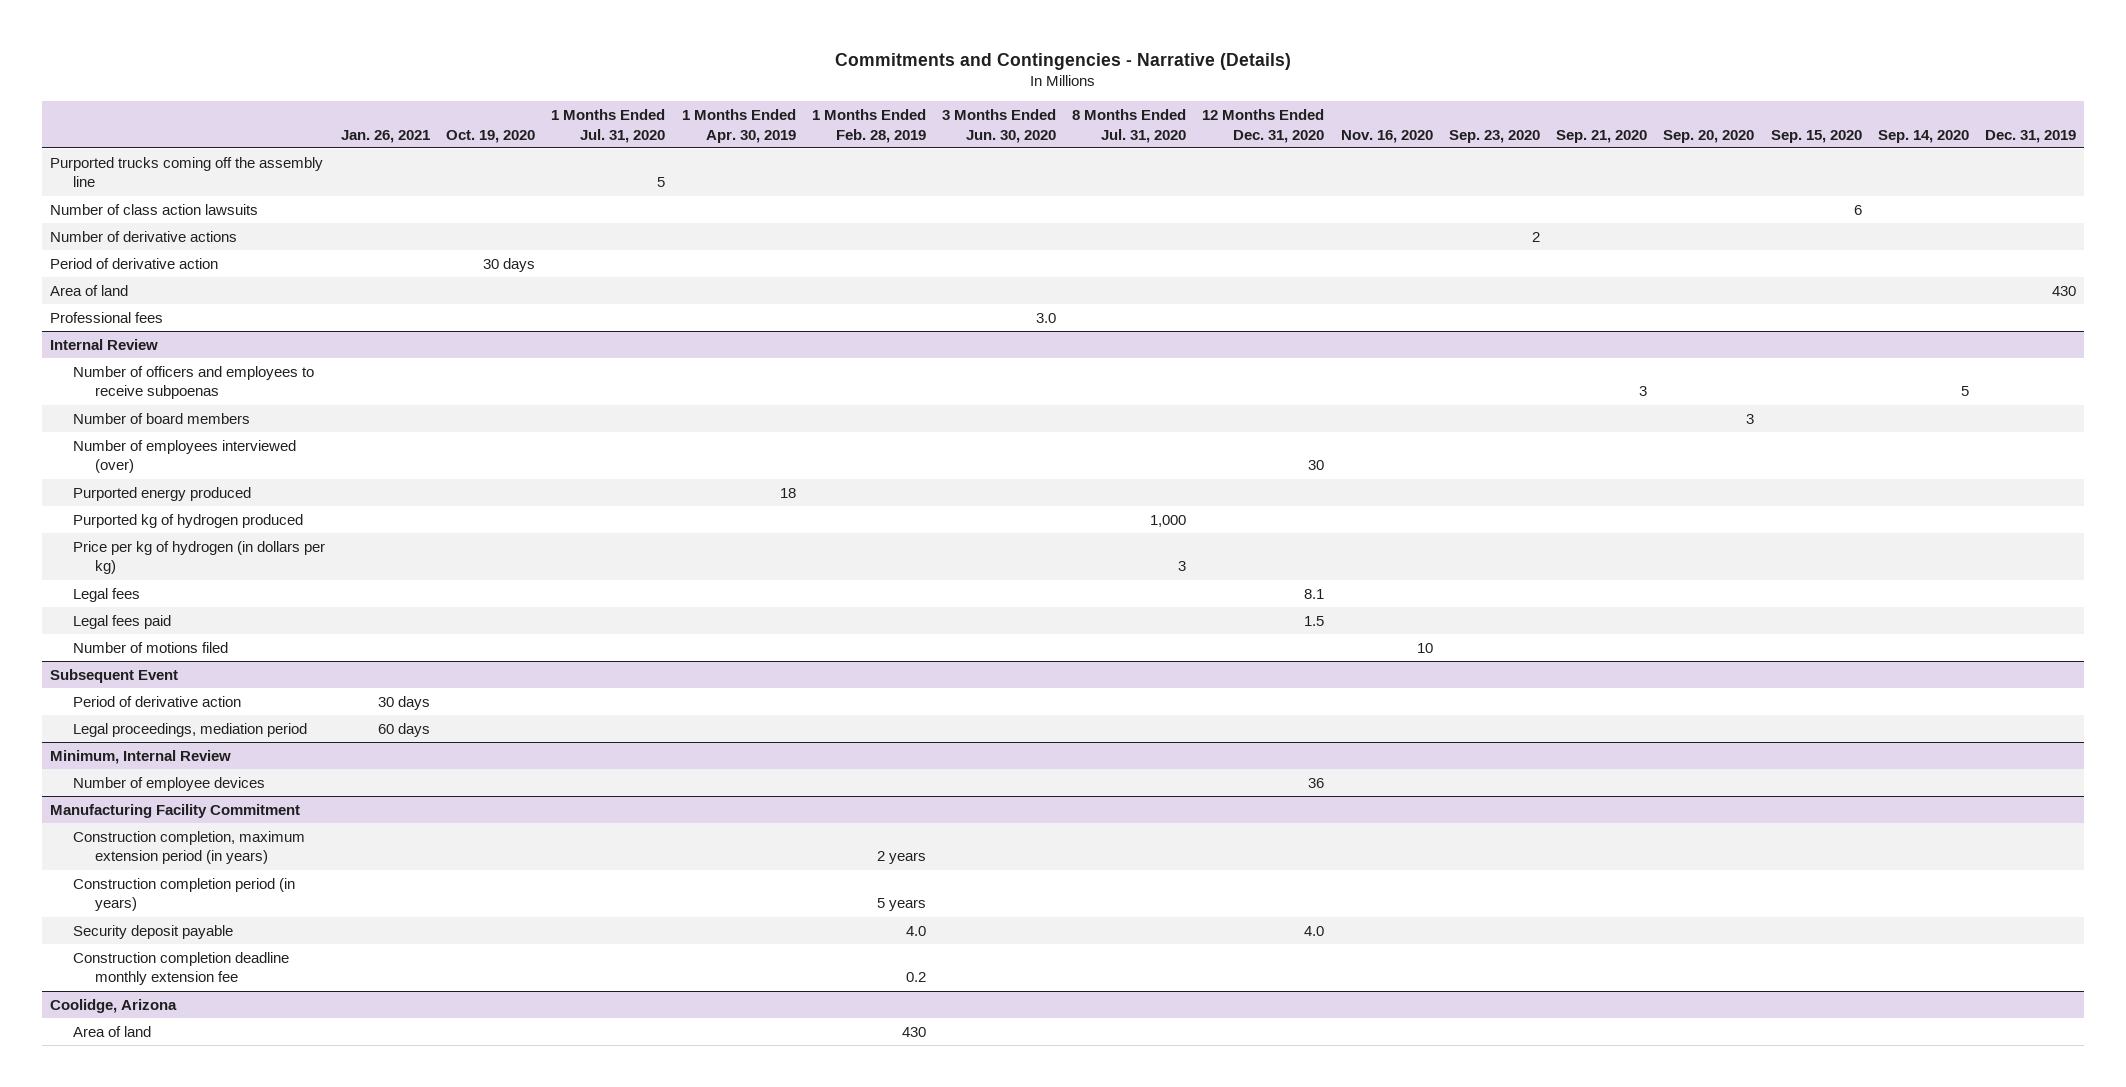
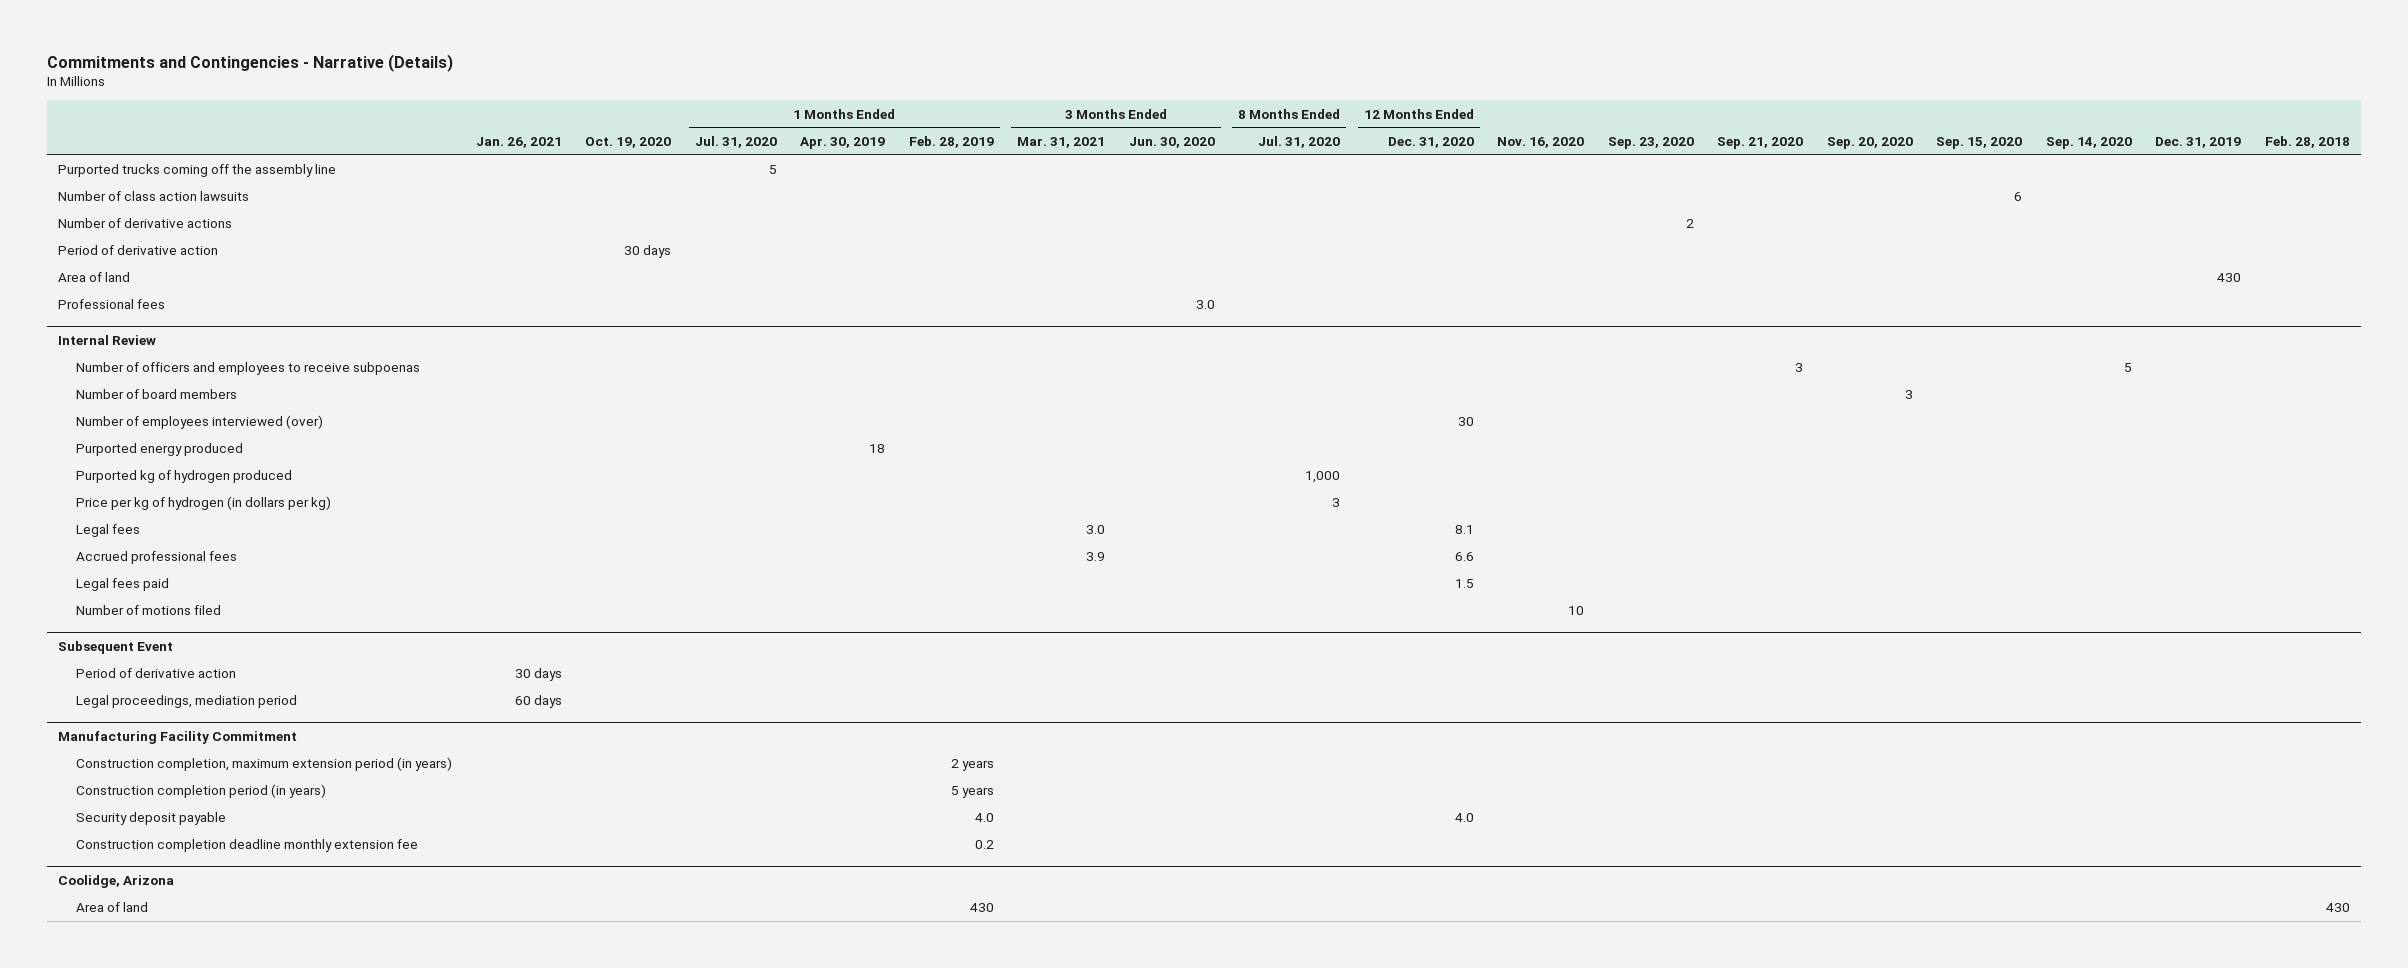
- | Jan. 26, 2021 | Oct. 19, 2020 | 1 Months Ended Jul. 31, 2020 | 1 Months Ended Apr. 30, 2019 | 1 Months Ended Feb. 28, 2019 | 3 Months Ended Jun. 30, 2020 | 8 Months Ended Jul. 31, 2020 | 12 Months Ended Dec. 31, 2020 | Nov. 16, 2020 | Sep. 23, 2020 | Sep. 21, 2020 | Sep. 20, 2020 | Sep. 15, 2020 | Sep. 14, 2020 | Dec. 31, 2019
+ | Jan. 26, 2021 | Oct. 19, 2020 | 1 Months Ended Jul. 31, 2020 | 1 Months Ended Apr. 30, 2019 | 1 Months Ended Feb. 28, 2019 | 3 Months Ended Mar. 31, 2021 | 3 Months Ended Jun. 30, 2020 | 8 Months Ended Jul. 31, 2020 | 12 Months Ended Dec. 31, 2020 | Nov. 16, 2020 | Sep. 23, 2020 | Sep. 21, 2020 | Sep. 20, 2020 | Sep. 15, 2020 | Sep. 14, 2020 | Dec. 31, 2019 | Feb. 28, 2018
@ Internal Review
+ Accrued professional fees | | | | | | 3.9 | | | 6.6 | | | | | | | |
- Minimum, Internal Review
- Number of employee devices | | | | | | | | 36 | | | | | | |

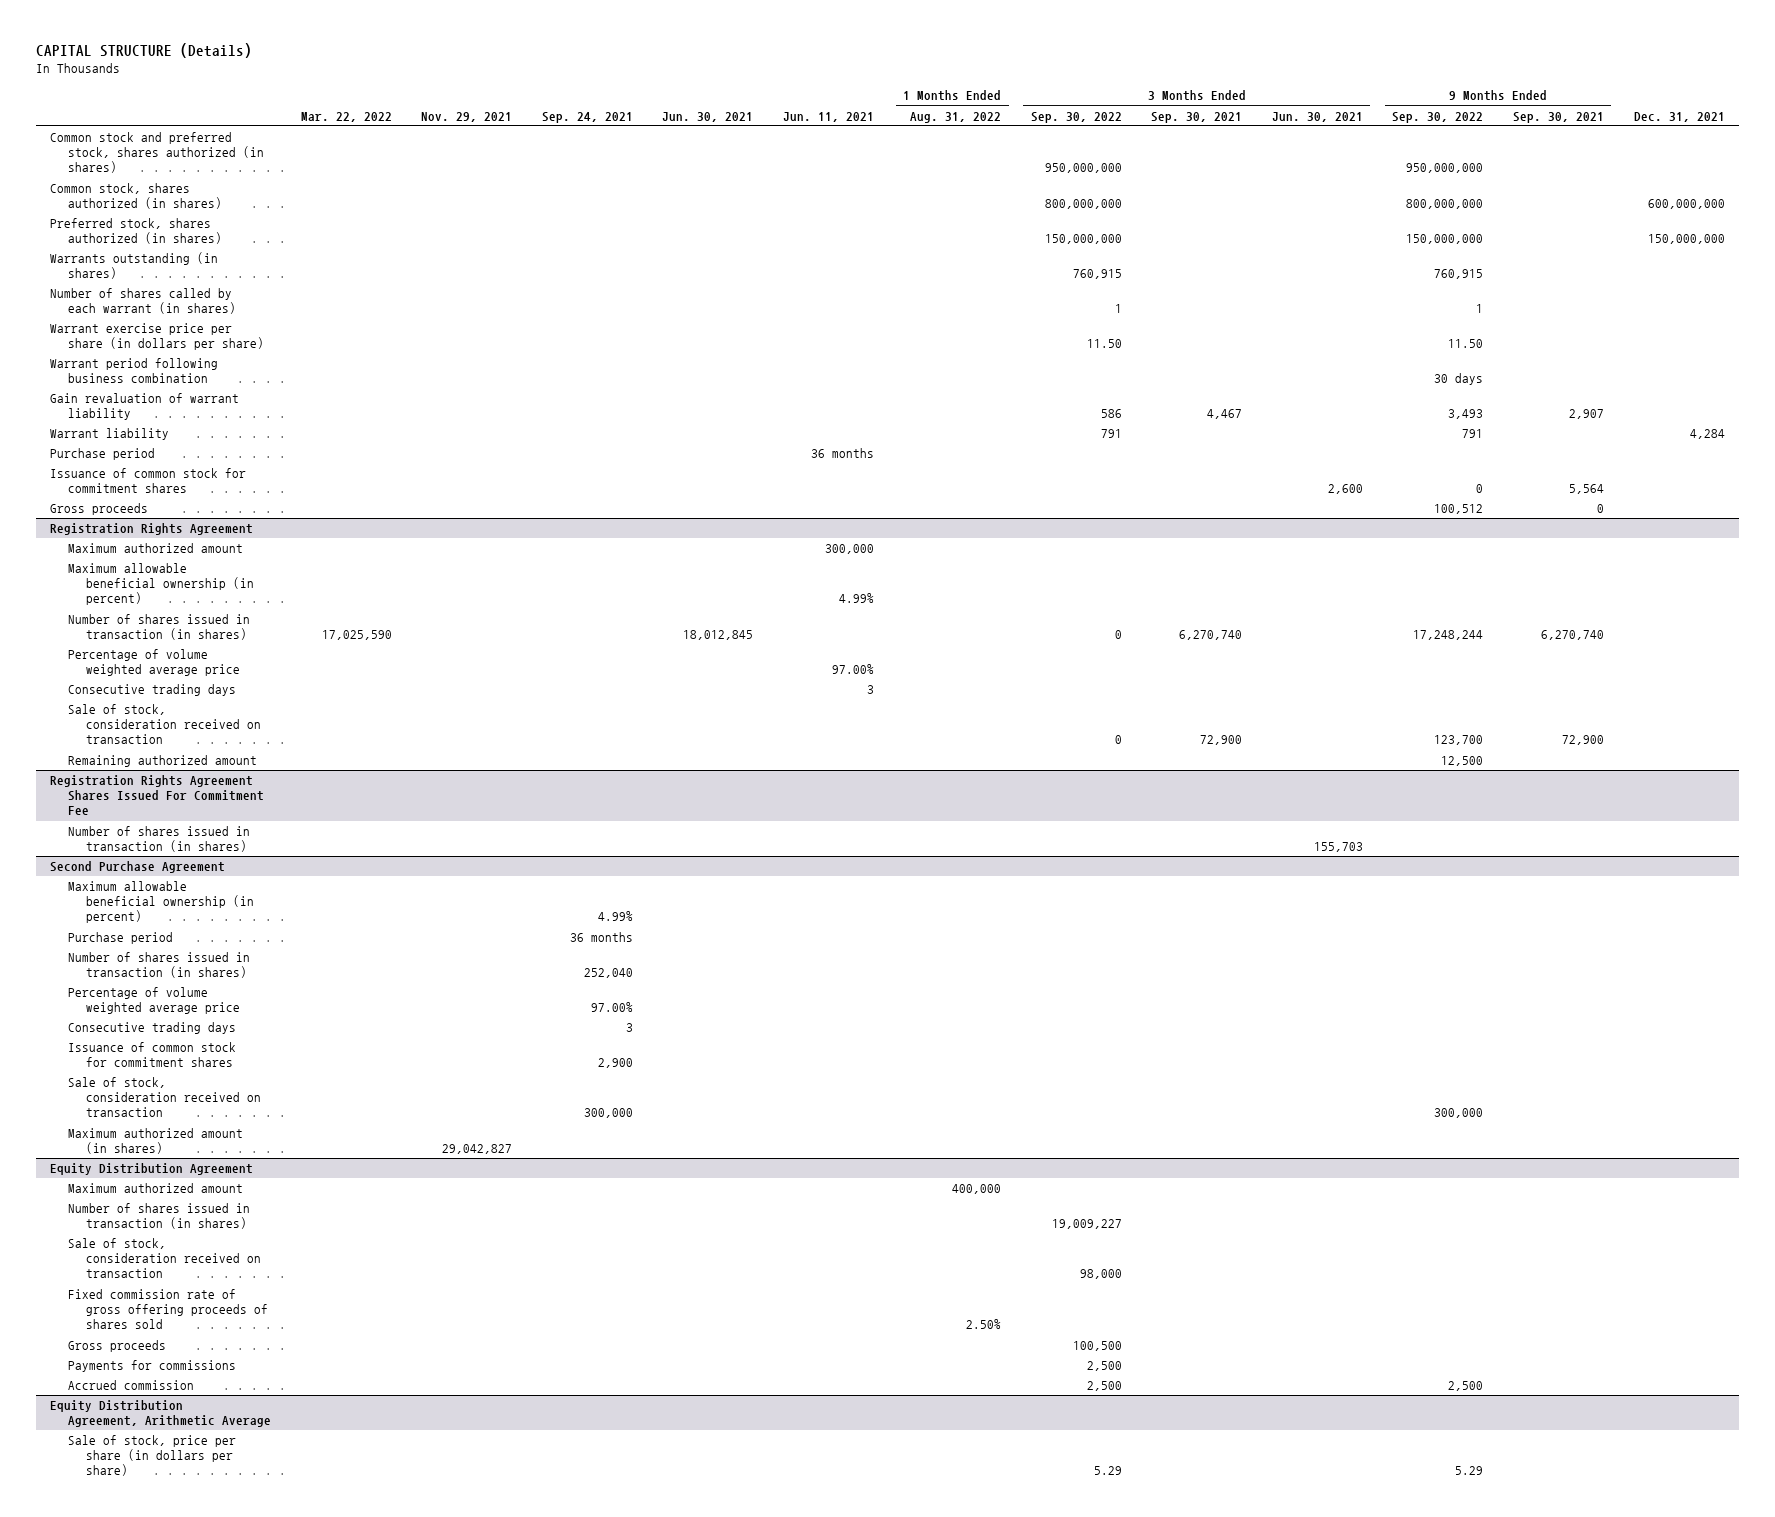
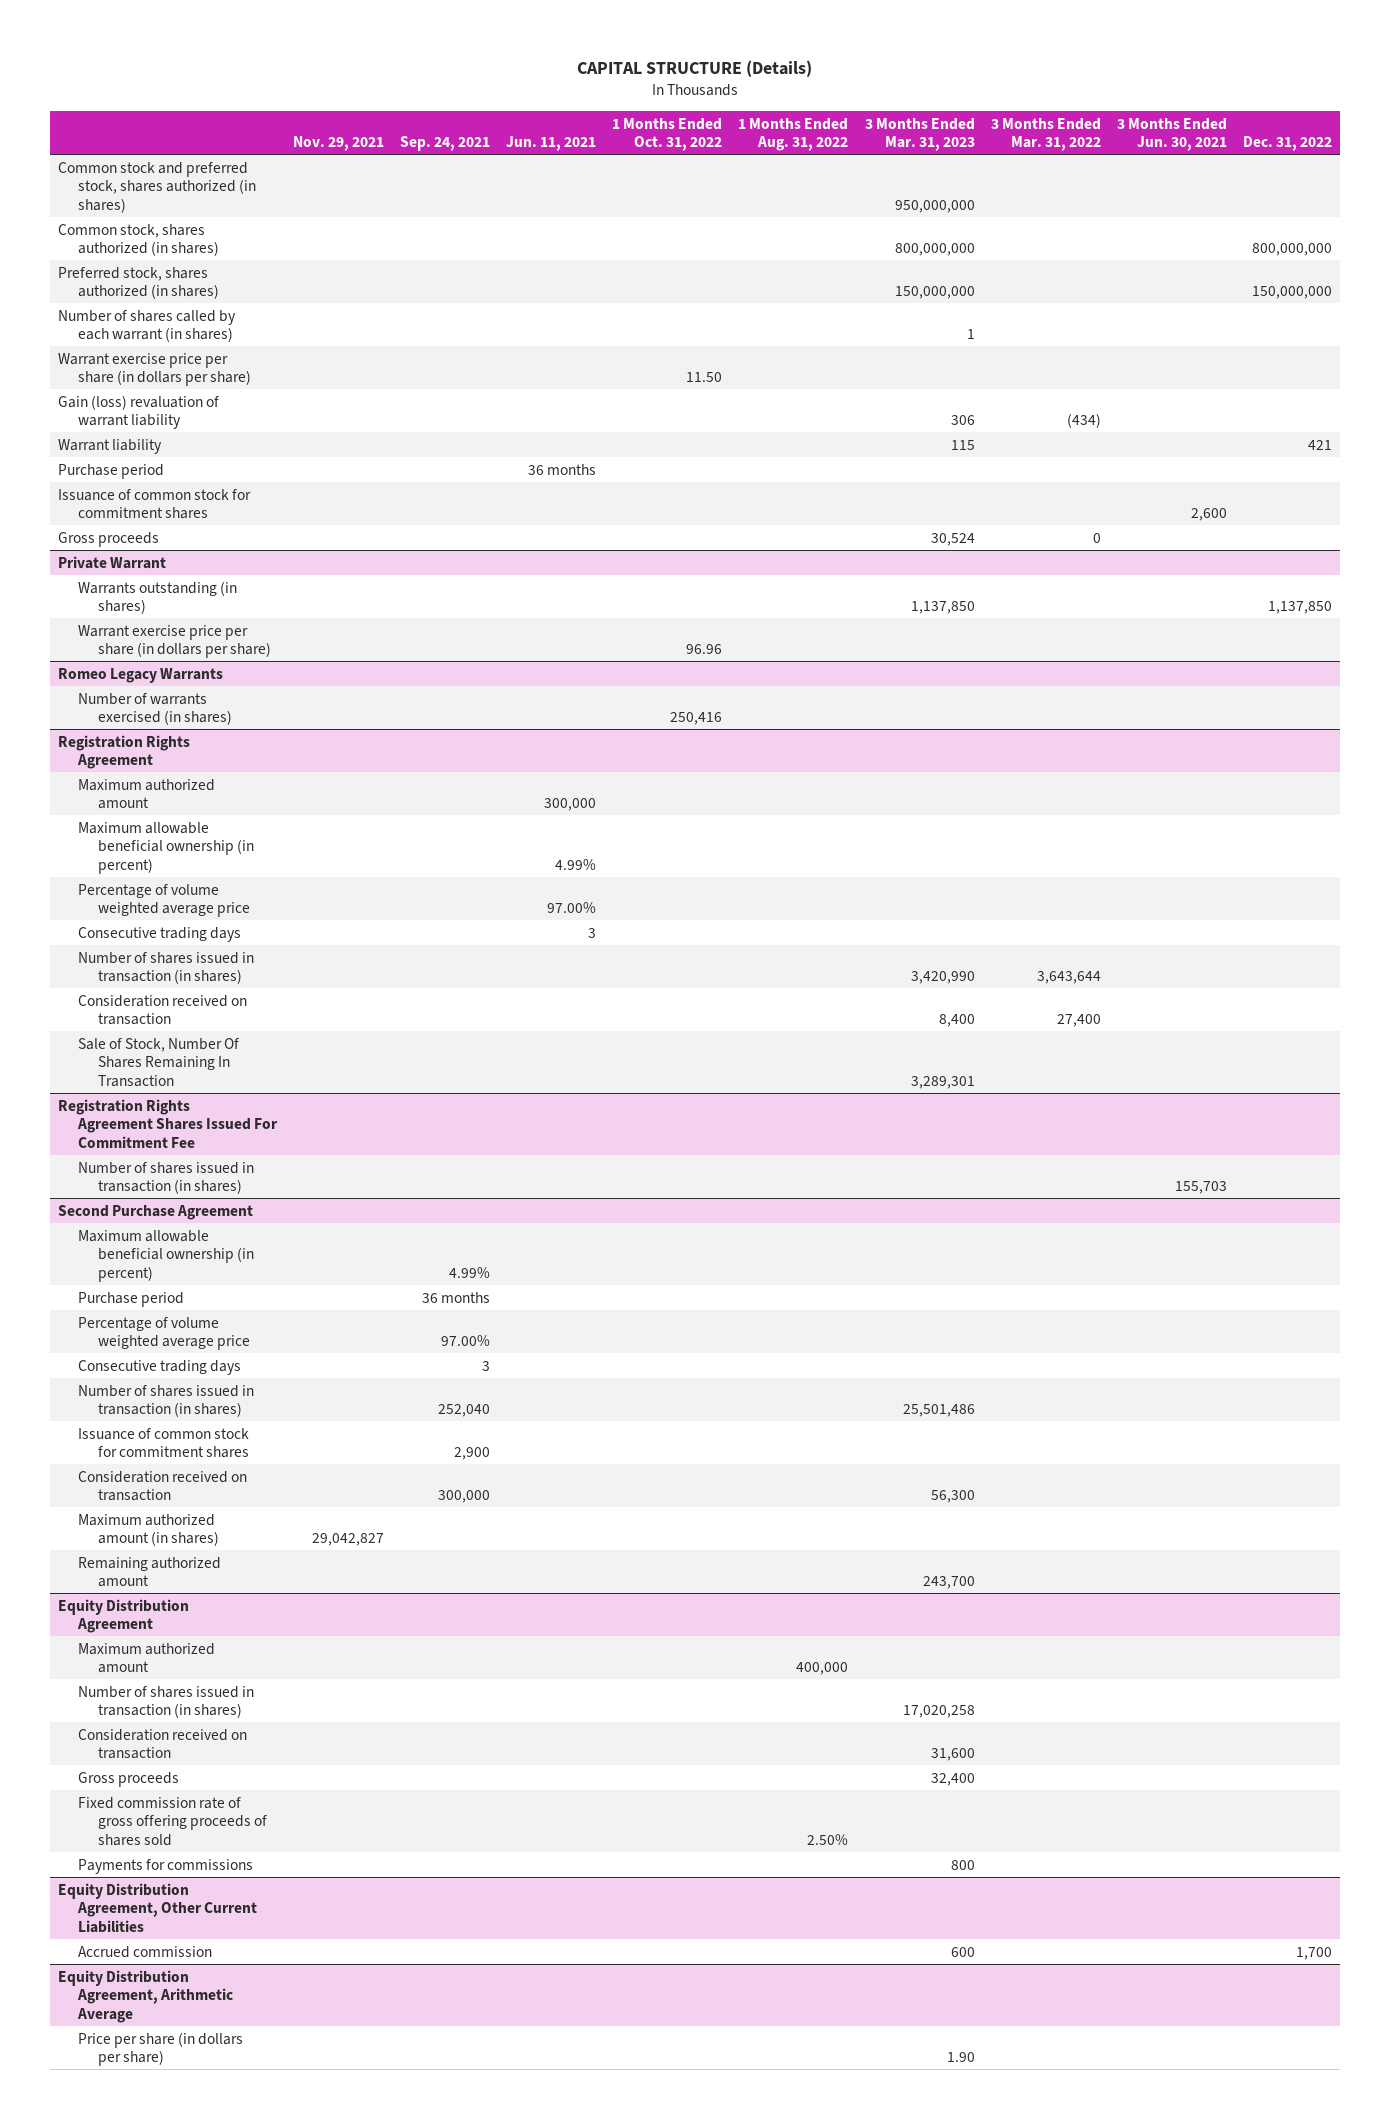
- | Mar. 22, 2022 | Nov. 29, 2021 | Sep. 24, 2021 | Jun. 30, 2021 | Jun. 11, 2021 | 1 Months Ended Aug. 31, 2022 | 3 Months Ended Sep. 30, 2022 | 3 Months Ended Sep. 30, 2021 | 3 Months Ended Jun. 30, 2021 | 9 Months Ended Sep. 30, 2022 | 9 Months Ended Sep. 30, 2021 | Dec. 31, 2021
+ | Nov. 29, 2021 | Sep. 24, 2021 | Jun. 11, 2021 | 1 Months Ended Oct. 31, 2022 | 1 Months Ended Aug. 31, 2022 | 3 Months Ended Mar. 31, 2023 | 3 Months Ended Mar. 31, 2022 | 3 Months Ended Jun. 30, 2021 | Dec. 31, 2022
- Warrants outstanding (in shares) | | | | | | | 760,915 | | | 760,915 | |
- Warrant period following business combination | | | | | | | | | | 30 days | |
- Gain revaluation of warrant liability | | | | | | | 586 | 4,467 | | 3,493 | 2,907 |
+ Gain (loss) revaluation of warrant liability | | | | | | 306 | (434) | |
+ Private Warrant
+ Warrants outstanding (in shares) | | | | | | 1,137,850 | | | 1,137,850
+ Warrant exercise price per share (in dollars per share) | | | | 96.96 | | | | |
+ Romeo Legacy Warrants
+ Number of warrants exercised (in shares) | | | | 250,416 | | | | |
@ Registration Rights Agreement
- Sale of stock, consideration received on transaction | | | | | | | 0 | 72,900 | | 123,700 | 72,900 |
- Remaining authorized amount | | | | | | | | | | 12,500 | |
moved down: Number of shares issued in transaction (in shares) | | | | | | 3,420,990 | 3,643,644 | |
+ Consideration received on transaction | | | | | | 8,400 | 27,400 | |
+ Sale of Stock, Number Of Shares Remaining In Transaction | | | | | | 3,289,301 | | |
@ Second Purchase Agreement
moved down: Number of shares issued in transaction (in shares) | | 252,040 | | | | 25,501,486 | | |
- Sale of stock, consideration received on transaction | | | 300,000 | | | | | | | 300,000 | |
+ Consideration received on transaction | | 300,000 | | | | 56,300 | | |
+ Remaining authorized amount | | | | | | 243,700 | | |
@ Equity Distribution Agreement
- Sale of stock, consideration received on transaction | | | | | | | 98,000 | | | | |
+ Consideration received on transaction | | | | | | 31,600 | | |
moved down: Fixed commission rate of gross offering proceeds of shares sold | | | | | 2.50% | | | |
- Accrued commission | | | | | | | 2,500 | | | 2,500 | |
+ Equity Distribution Agreement, Other Current Liabilities
+ Accrued commission | | | | | | 600 | | | 1,700
@ Equity Distribution Agreement, Arithmetic Average
- Sale of stock, price per share (in dollars per share) | | | | | | | 5.29 | | | 5.29 | |
+ Price per share (in dollars per share) | | | | | | 1.90 | | |

